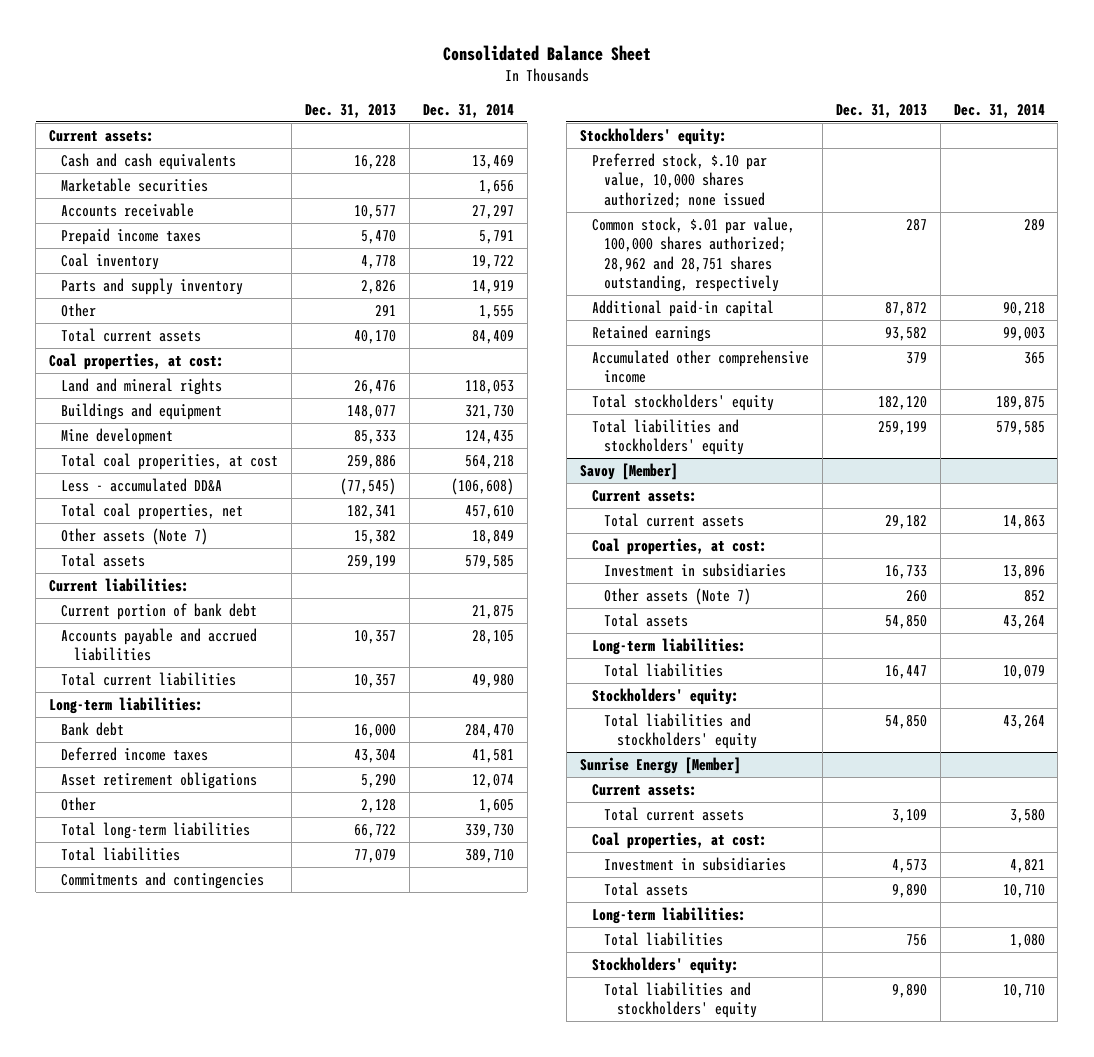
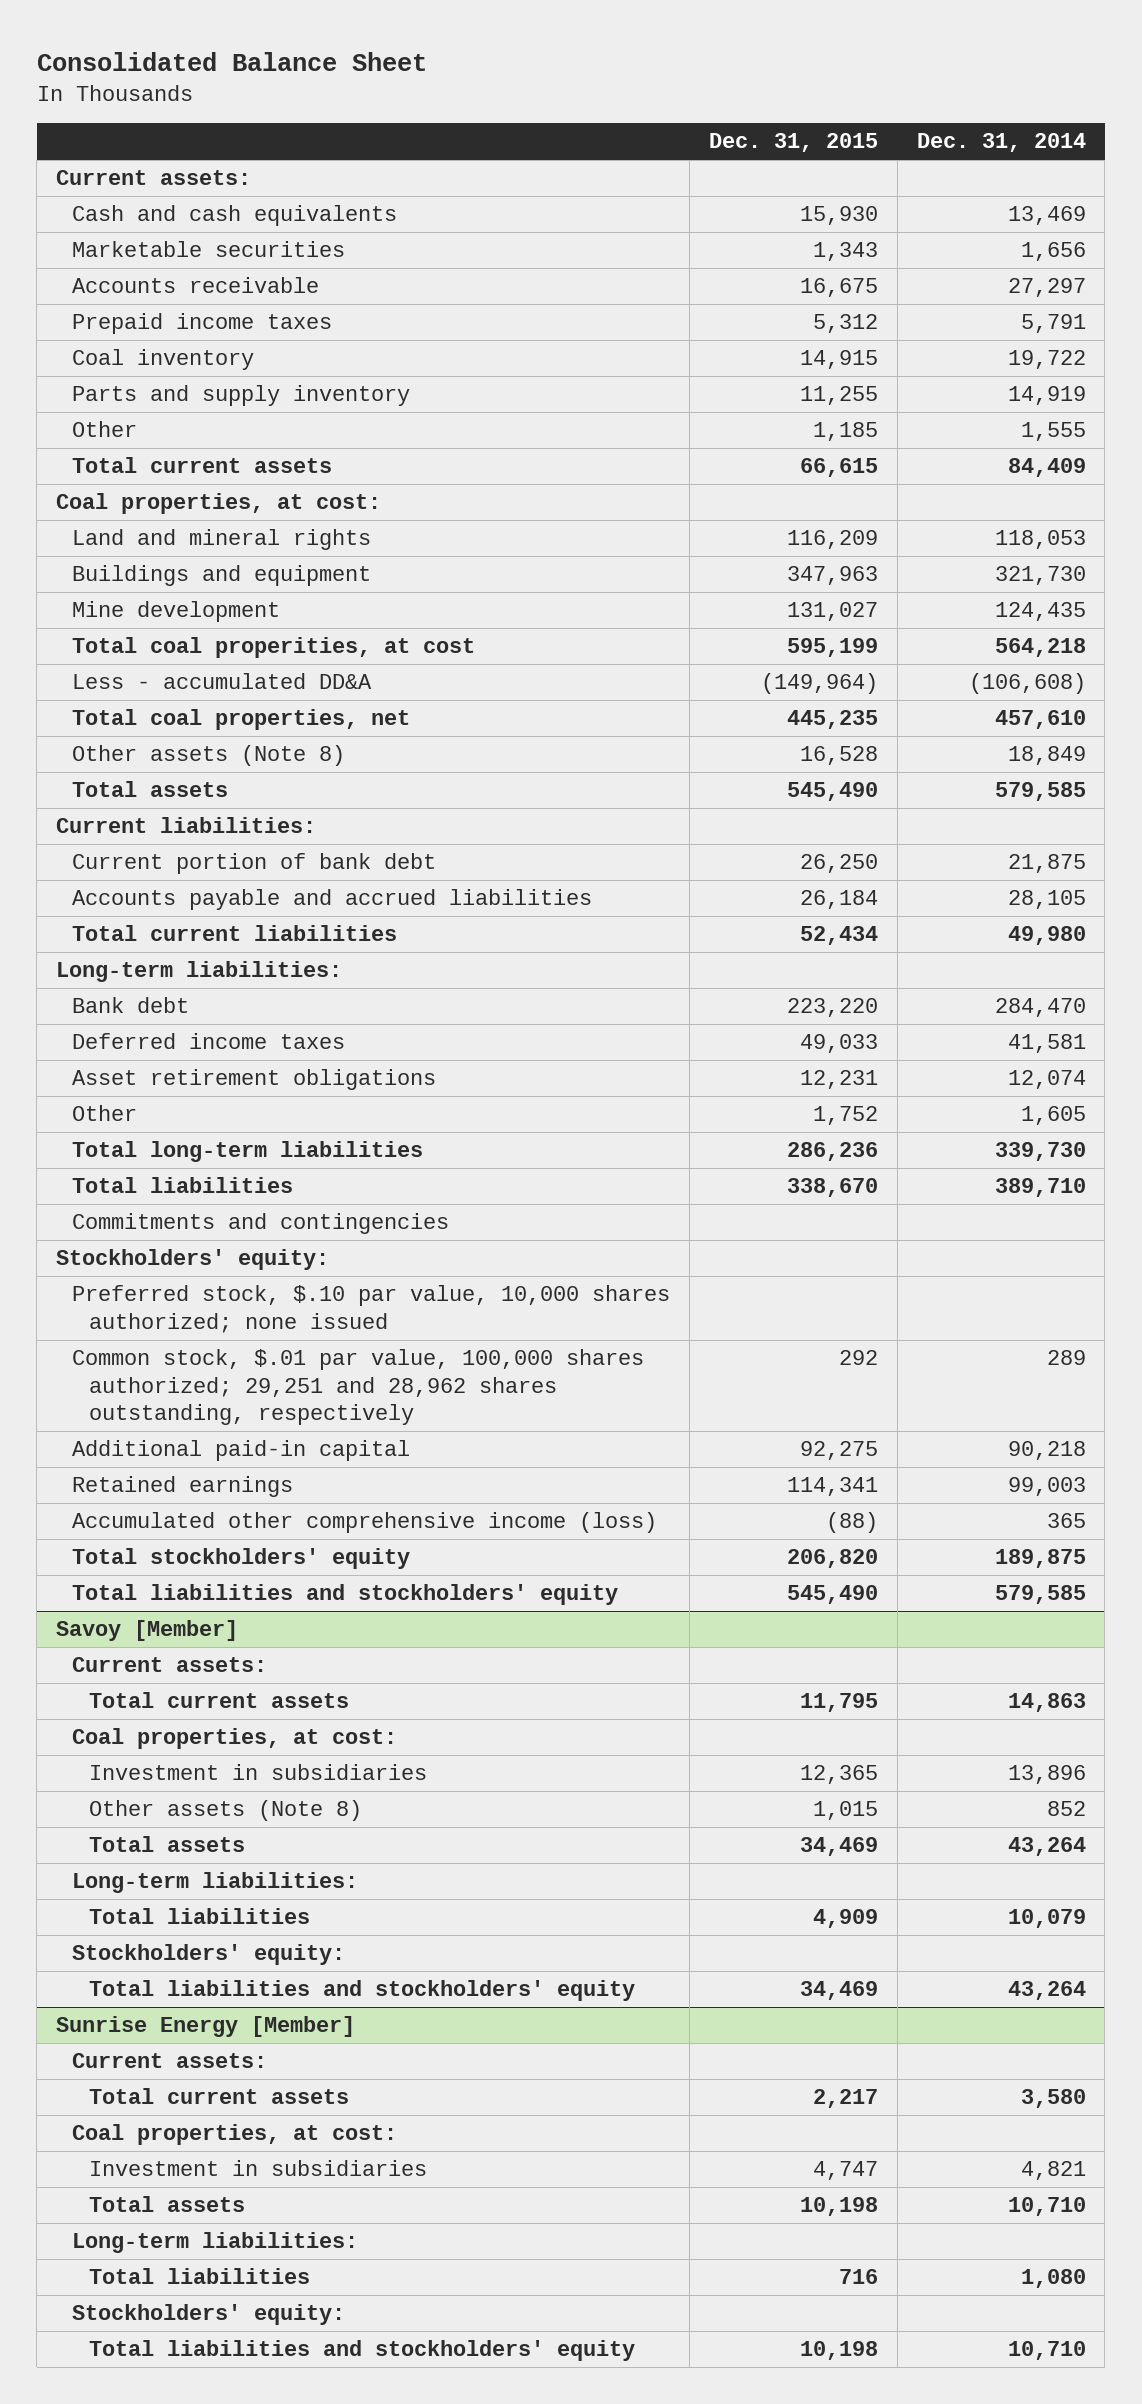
- | Dec. 31, 2013 | Dec. 31, 2014
+ | Dec. 31, 2015 | Dec. 31, 2014
- Other assets (Note 7) | 15,382 | 18,849
+ Other assets (Note 8) | 16,528 | 18,849
- Common stock, $.01 par value, 100,000 shares authorized; 28,962 and 28,751 shares outstanding, respectively | 287 | 289
+ Common stock, $.01 par value, 100,000 shares authorized; 29,251 and 28,962 shares outstanding, respectively | 292 | 289
- Accumulated other comprehensive income | 379 | 365
+ Accumulated other comprehensive income (loss) | (88) | 365
@ Savoy [Member]
- Other assets (Note 7) | 260 | 852
+ Other assets (Note 8) | 1,015 | 852

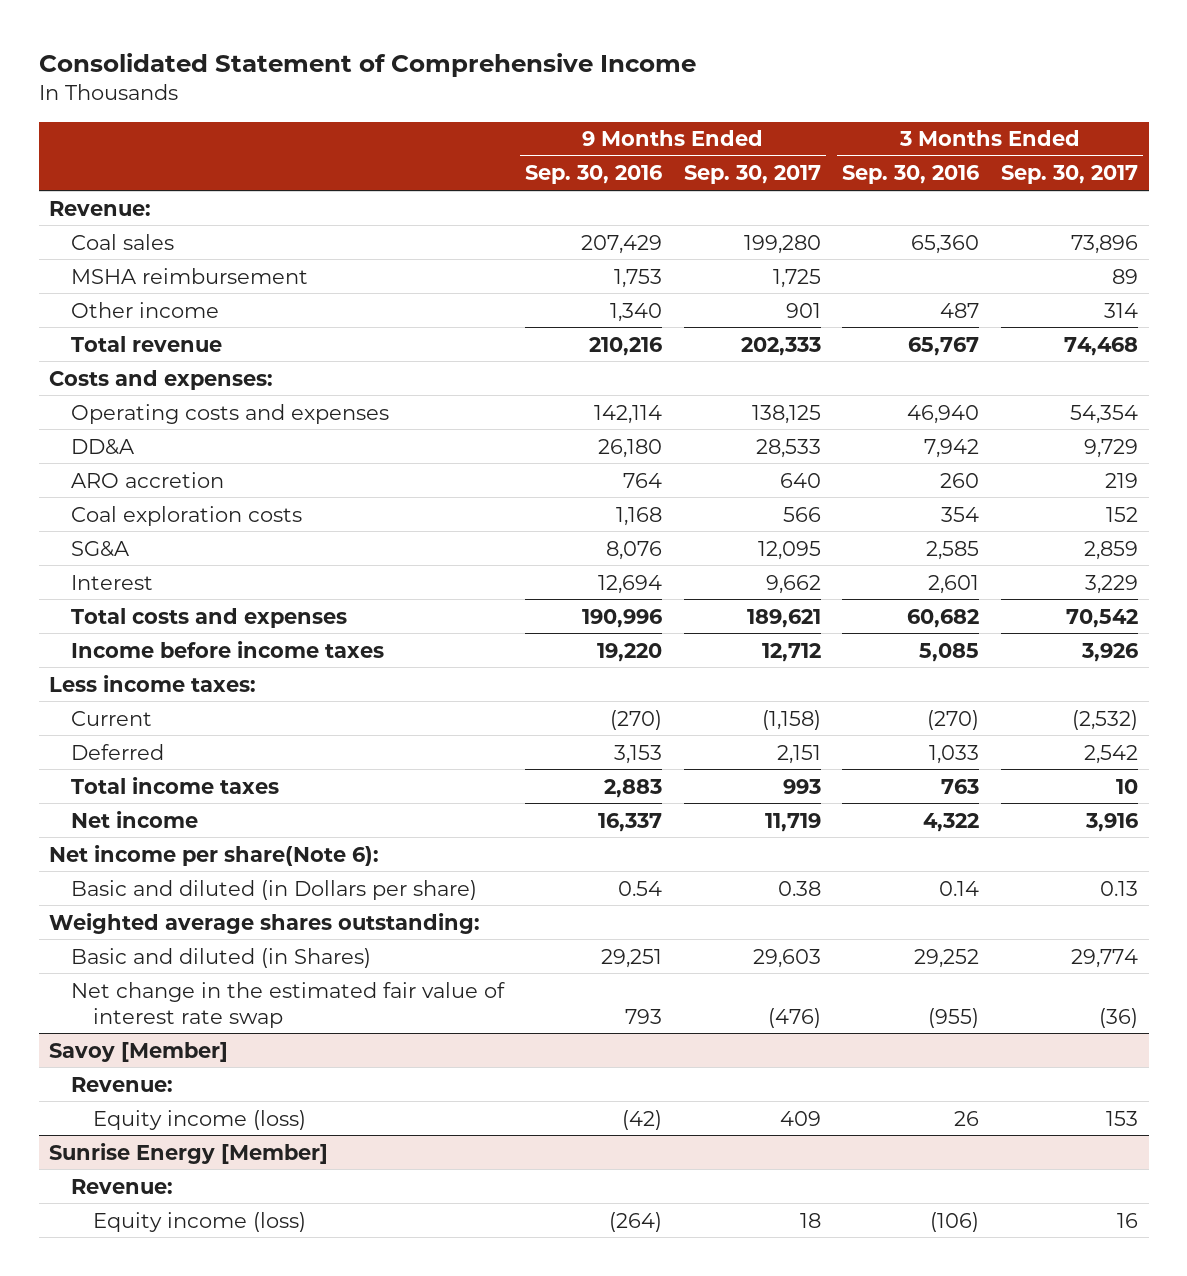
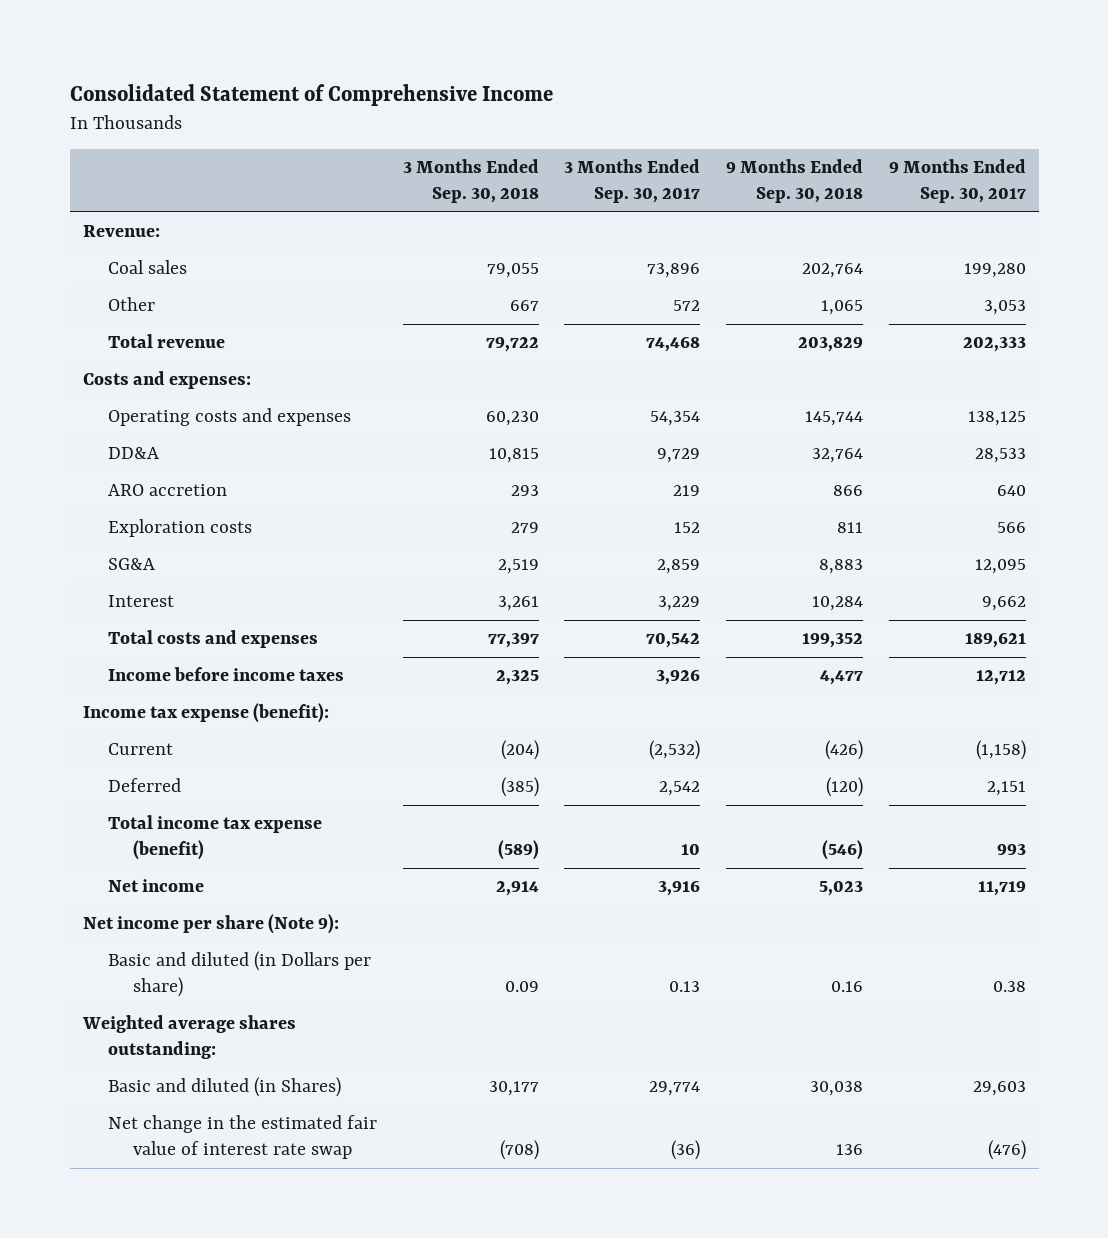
- | 9 Months Ended Sep. 30, 2016 | 9 Months Ended Sep. 30, 2017 | 3 Months Ended Sep. 30, 2016 | 3 Months Ended Sep. 30, 2017
+ | 3 Months Ended Sep. 30, 2018 | 3 Months Ended Sep. 30, 2017 | 9 Months Ended Sep. 30, 2018 | 9 Months Ended Sep. 30, 2017
- MSHA reimbursement | 1,753 | 1,725 | | 89
- Other income | 1,340 | 901 | 487 | 314
+ Other | 667 | 572 | 1,065 | 3,053
- Coal exploration costs | 1,168 | 566 | 354 | 152
+ Exploration costs | 279 | 152 | 811 | 566
- Less income taxes:
+ Income tax expense (benefit):
- Total income taxes | 2,883 | 993 | 763 | 10
+ Total income tax expense (benefit) | (589) | 10 | (546) | 993
- Net income per share(Note 6):
+ Net income per share (Note 9):
- Savoy [Member]
- Revenue:
- Equity income (loss) | (42) | 409 | 26 | 153
- Sunrise Energy [Member]
- Revenue:
- Equity income (loss) | (264) | 18 | (106) | 16

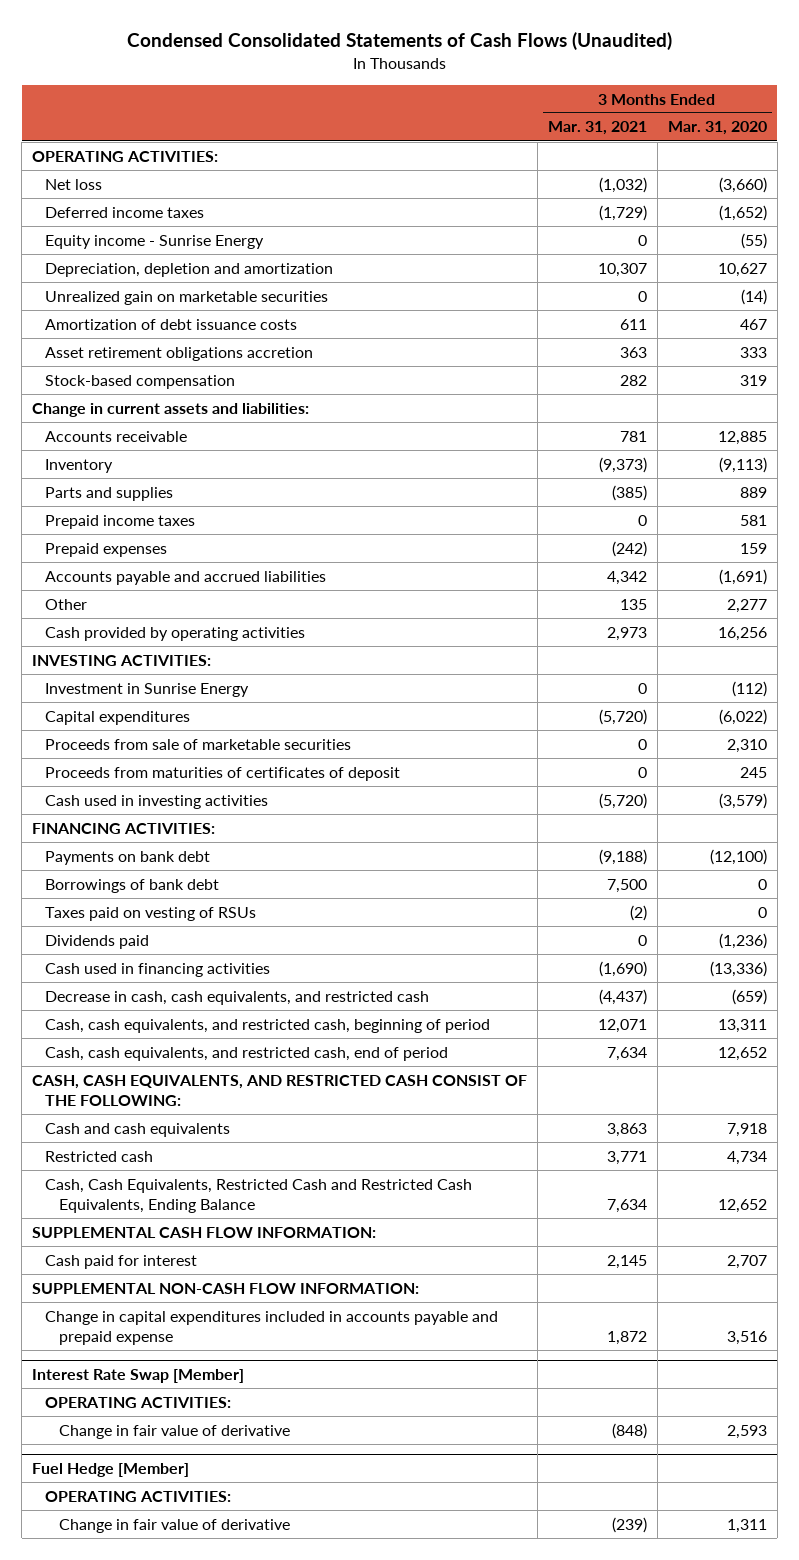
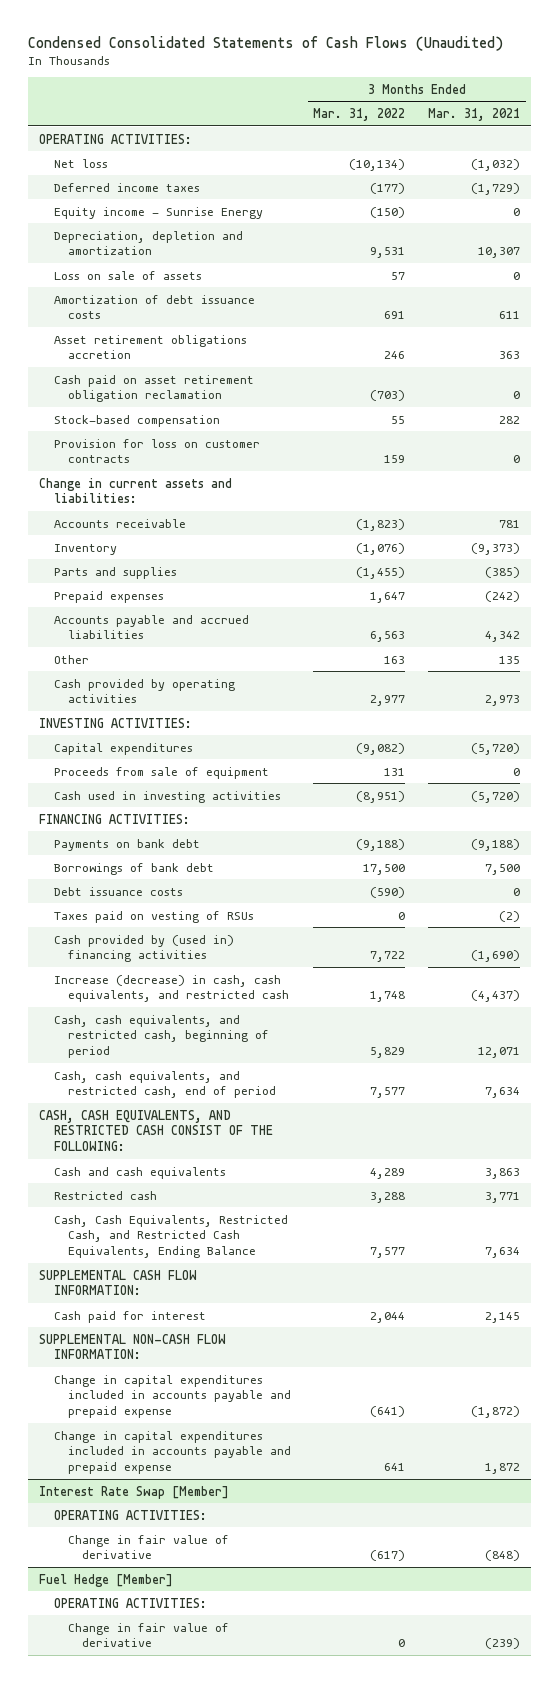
- | 3 Months Ended Mar. 31, 2021 | 3 Months Ended Mar. 31, 2020
+ | 3 Months Ended Mar. 31, 2022 | 3 Months Ended Mar. 31, 2021
- Unrealized gain on marketable securities | 0 | (14)
+ Loss on sale of assets | 57 | 0
+ Cash paid on asset retirement obligation reclamation | (703) | 0
+ Provision for loss on customer contracts | 159 | 0
- Prepaid income taxes | 0 | 581
- Investment in Sunrise Energy | 0 | (112)
- Proceeds from sale of marketable securities | 0 | 2,310
- Proceeds from maturities of certificates of deposit | 0 | 245
+ Proceeds from sale of equipment | 131 | 0
+ Debt issuance costs | (590) | 0
- Dividends paid | 0 | (1,236)
- Cash used in financing activities | (1,690) | (13,336)
- Decrease in cash, cash equivalents, and restricted cash | (4,437) | (659)
+ Cash provided by (used in) financing activities | 7,722 | (1,690)
+ Increase (decrease) in cash, cash equivalents, and restricted cash | 1,748 | (4,437)
- Cash, Cash Equivalents, Restricted Cash and Restricted Cash Equivalents, Ending Balance | 7,634 | 12,652
+ Cash, Cash Equivalents, Restricted Cash, and Restricted Cash Equivalents, Ending Balance | 7,577 | 7,634
+ Change in capital expenditures included in accounts payable and prepaid expense | (641) | (1,872)

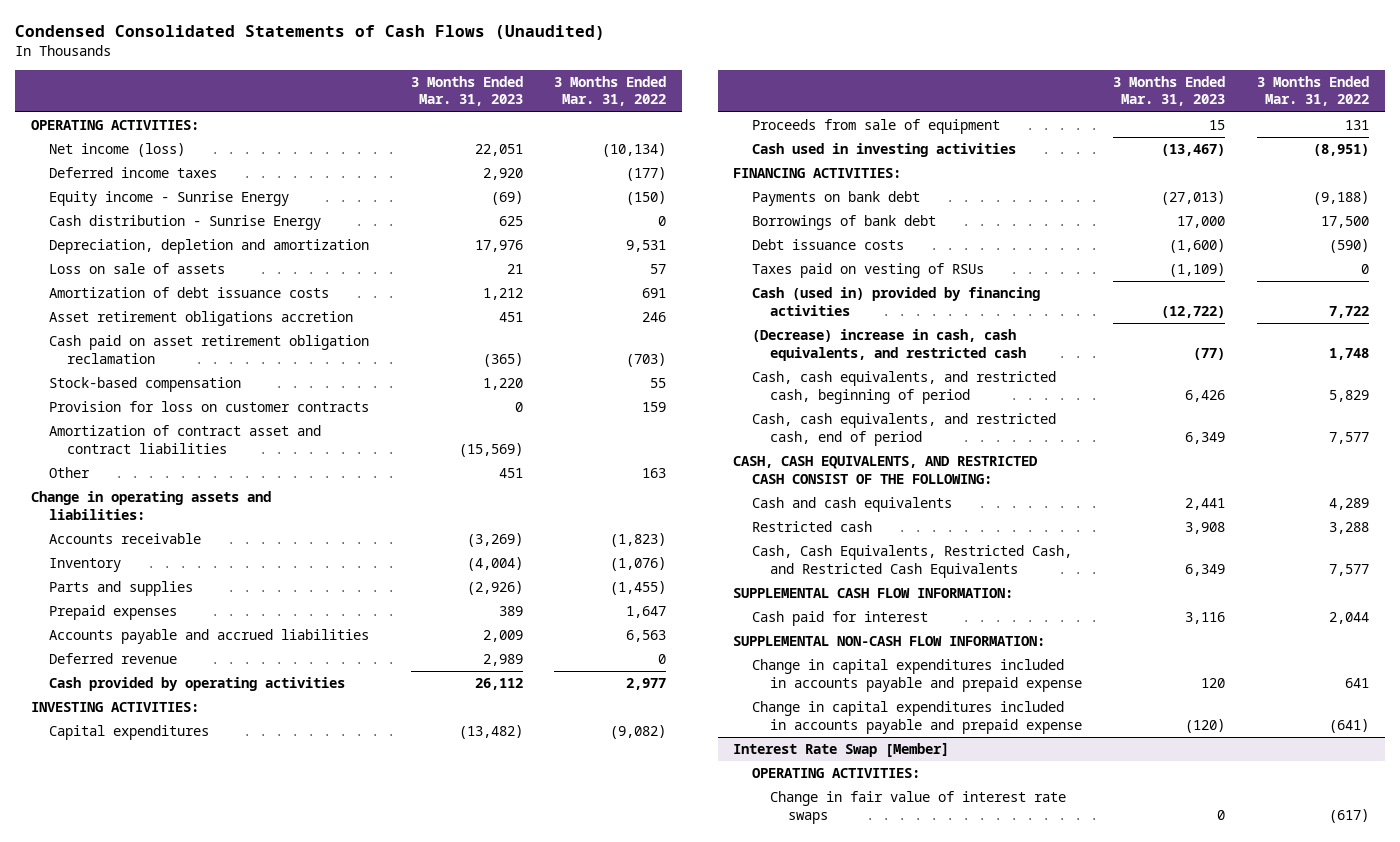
- | 3 Months Ended Mar. 31, 2022 | 3 Months Ended Mar. 31, 2021
+ | 3 Months Ended Mar. 31, 2023 | 3 Months Ended Mar. 31, 2022
- Net loss | (10,134) | (1,032)
+ Net income (loss) | 22,051 | (10,134)
+ Cash distribution - Sunrise Energy | 625 | 0
- Change in current assets and liabilities:
+ Amortization of contract asset and contract liabilities | (15,569) |
moved up: Other | 451 | 163
+ Change in operating assets and liabilities:
+ Deferred revenue | 2,989 | 0
- Cash provided by (used in) financing activities | 7,722 | (1,690)
- Increase (decrease) in cash, cash equivalents, and restricted cash | 1,748 | (4,437)
+ Cash (used in) provided by financing activities | (12,722) | 7,722
+ (Decrease) increase in cash, cash equivalents, and restricted cash | (77) | 1,748
- Cash, Cash Equivalents, Restricted Cash, and Restricted Cash Equivalents, Ending Balance | 7,577 | 7,634
+ Cash, Cash Equivalents, Restricted Cash, and Restricted Cash Equivalents | 6,349 | 7,577
moved down: Change in capital expenditures included in accounts payable and prepaid expense | (120) | (641)
@ Interest Rate Swap [Member]
- Change in fair value of derivative | (617) | (848)
- Fuel Hedge [Member]
- OPERATING ACTIVITIES:
- Change in fair value of derivative | 0 | (239)
@ Interest Rate Swap [Member]
+ Change in fair value of interest rate swaps | 0 | (617)

